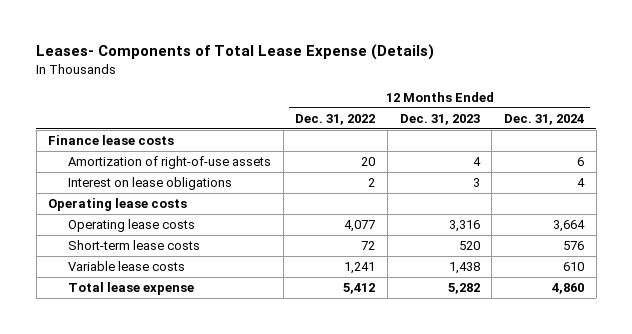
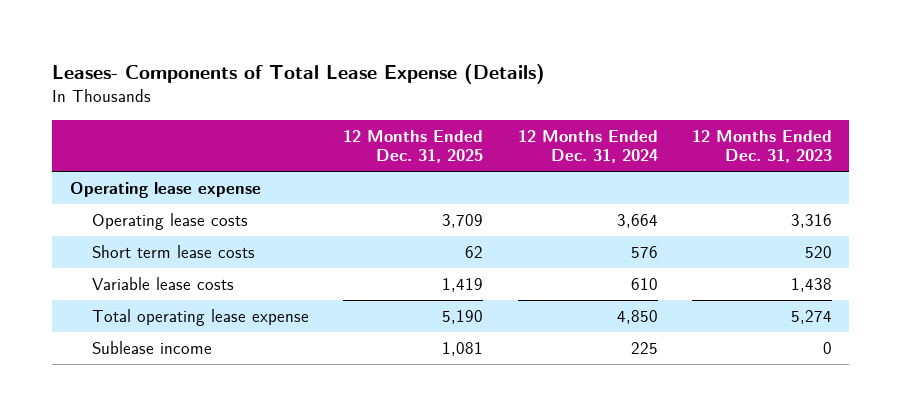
- | 12 Months Ended Dec. 31, 2022 | 12 Months Ended Dec. 31, 2023 | 12 Months Ended Dec. 31, 2024
+ | 12 Months Ended Dec. 31, 2025 | 12 Months Ended Dec. 31, 2024 | 12 Months Ended Dec. 31, 2023
- Finance lease costs
- Amortization of right-of-use assets | 20 | 4 | 6
- Interest on lease obligations | 2 | 3 | 4
- Operating lease costs
+ Operating lease expense
- Short-term lease costs | 72 | 520 | 576
+ Short term lease costs | 62 | 576 | 520
- Total lease expense | 5,412 | 5,282 | 4,860
+ Total operating lease expense | 5,190 | 4,850 | 5,274
+ Sublease income | 1,081 | 225 | 0

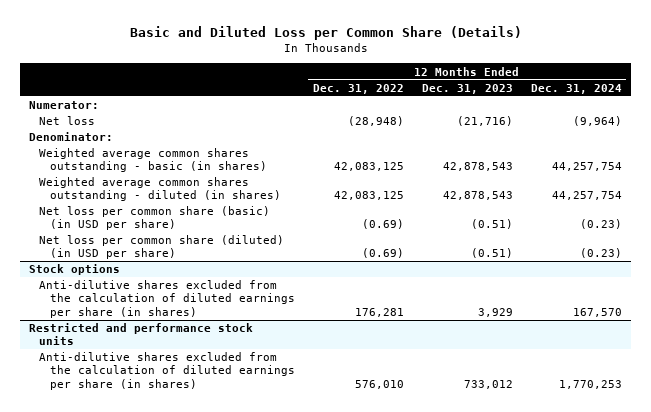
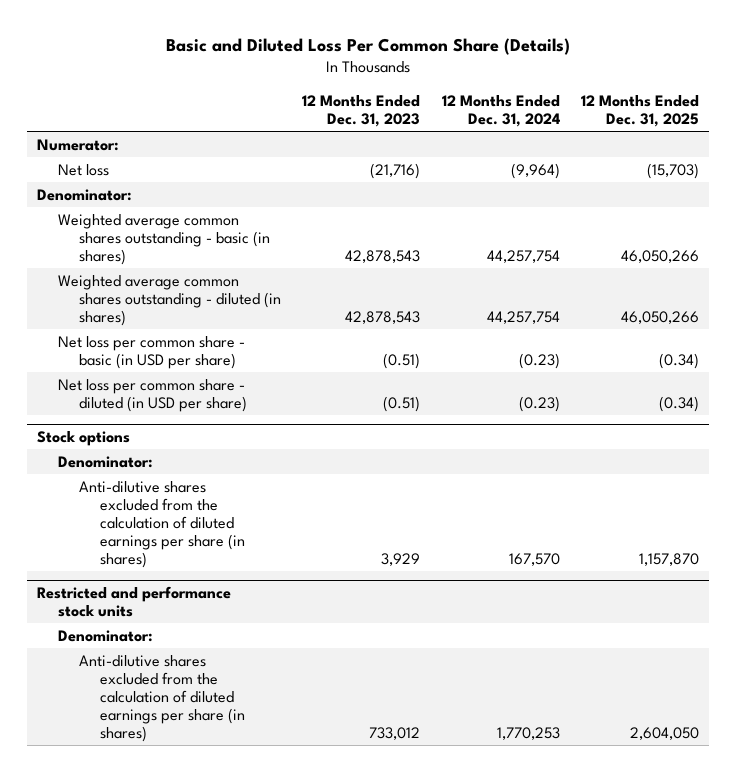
- Basic and Diluted Loss per Common Share (Details)
+ Basic and Diluted Loss Per Common Share (Details)
- | 12 Months Ended Dec. 31, 2022 | 12 Months Ended Dec. 31, 2023 | 12 Months Ended Dec. 31, 2024
+ | 12 Months Ended Dec. 31, 2023 | 12 Months Ended Dec. 31, 2024 | 12 Months Ended Dec. 31, 2025
- Net loss per common share (basic) (in USD per share) | (0.69) | (0.51) | (0.23)
- Net loss per common share (diluted) (in USD per share) | (0.69) | (0.51) | (0.23)
+ Net loss per common share - basic (in USD per share) | (0.51) | (0.23) | (0.34)
+ Net loss per common share - diluted (in USD per share) | (0.51) | (0.23) | (0.34)
@ Stock options
+ Denominator:
@ Restricted and performance stock units
+ Denominator:

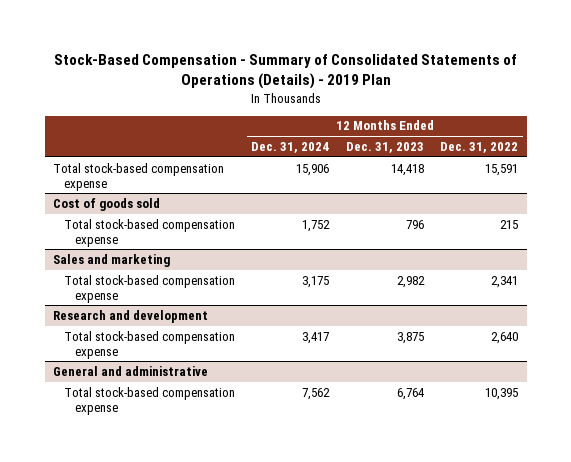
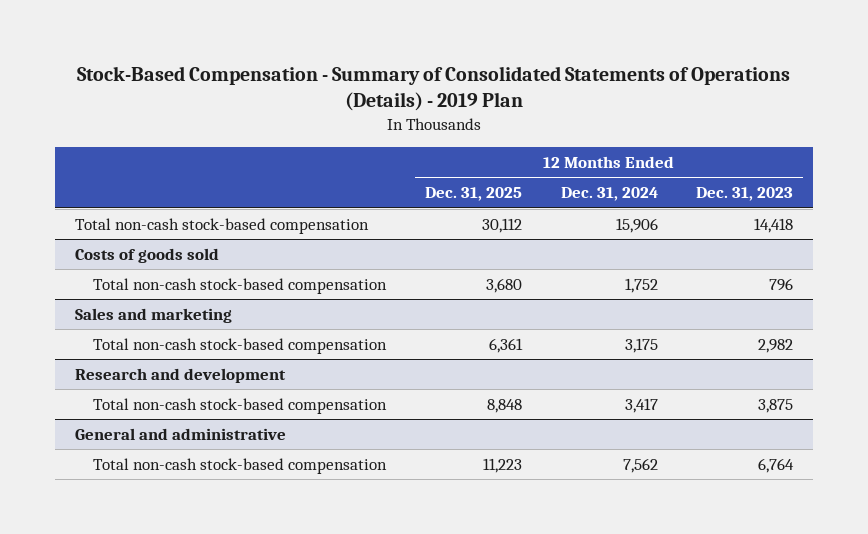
- | 12 Months Ended Dec. 31, 2024 | 12 Months Ended Dec. 31, 2023 | 12 Months Ended Dec. 31, 2022
+ | 12 Months Ended Dec. 31, 2025 | 12 Months Ended Dec. 31, 2024 | 12 Months Ended Dec. 31, 2023
- Total stock-based compensation expense | 15,906 | 14,418 | 15,591
- Cost of goods sold
- Total stock-based compensation expense | 1,752 | 796 | 215
+ Total non-cash stock-based compensation | 30,112 | 15,906 | 14,418
+ Costs of goods sold
+ Total non-cash stock-based compensation | 3,680 | 1,752 | 796
@ Sales and marketing
- Total stock-based compensation expense | 3,175 | 2,982 | 2,341
+ Total non-cash stock-based compensation | 6,361 | 3,175 | 2,982
@ Research and development
- Total stock-based compensation expense | 3,417 | 3,875 | 2,640
+ Total non-cash stock-based compensation | 8,848 | 3,417 | 3,875
@ General and administrative
- Total stock-based compensation expense | 7,562 | 6,764 | 10,395
+ Total non-cash stock-based compensation | 11,223 | 7,562 | 6,764

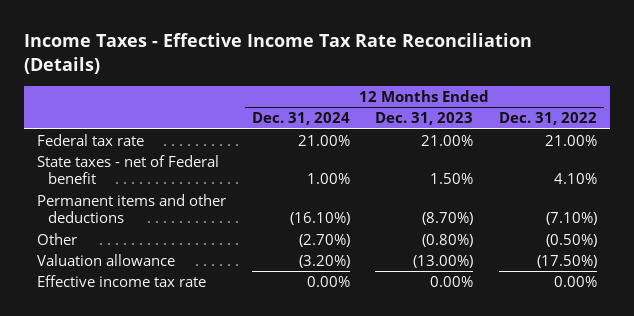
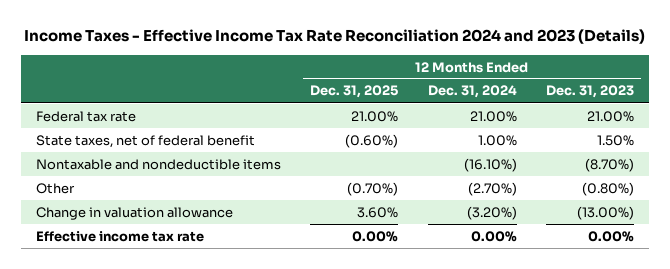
- Income Taxes - Effective Income Tax Rate Reconciliation (Details)
+ Income Taxes - Effective Income Tax Rate Reconciliation 2024 and 2023 (Details)
- | 12 Months Ended Dec. 31, 2024 | 12 Months Ended Dec. 31, 2023 | 12 Months Ended Dec. 31, 2022
+ | 12 Months Ended Dec. 31, 2025 | 12 Months Ended Dec. 31, 2024 | 12 Months Ended Dec. 31, 2023
- State taxes - net of Federal benefit | 1.00% | 1.50% | 4.10%
- Permanent items and other deductions | (16.10%) | (8.70%) | (7.10%)
+ State taxes, net of federal benefit | (0.60%) | 1.00% | 1.50%
+ Nontaxable and nondeductible items | | (16.10%) | (8.70%)
- Valuation allowance | (3.20%) | (13.00%) | (17.50%)
+ Change in valuation allowance | 3.60% | (3.20%) | (13.00%)

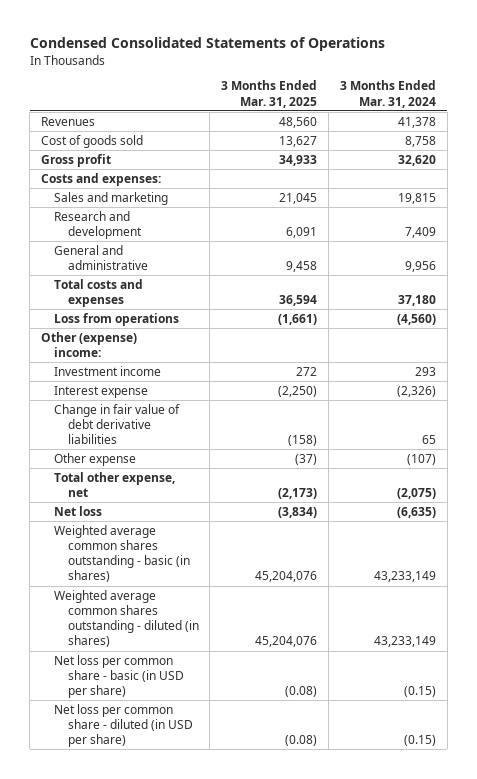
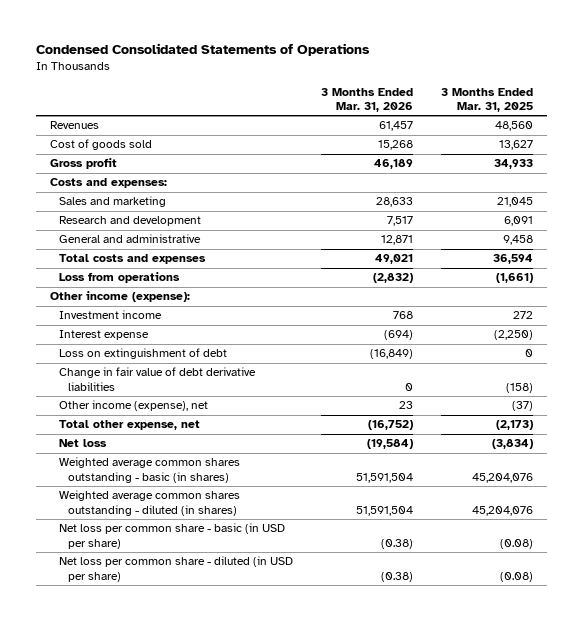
- | 3 Months Ended Mar. 31, 2025 | 3 Months Ended Mar. 31, 2024
+ | 3 Months Ended Mar. 31, 2026 | 3 Months Ended Mar. 31, 2025
- Other (expense) income:
+ Other income (expense):
+ Loss on extinguishment of debt | (16,849) | 0
- Other expense | (37) | (107)
+ Other income (expense), net | 23 | (37)

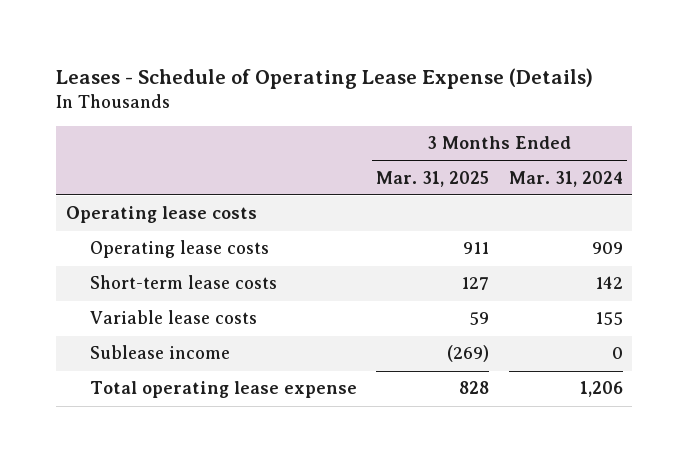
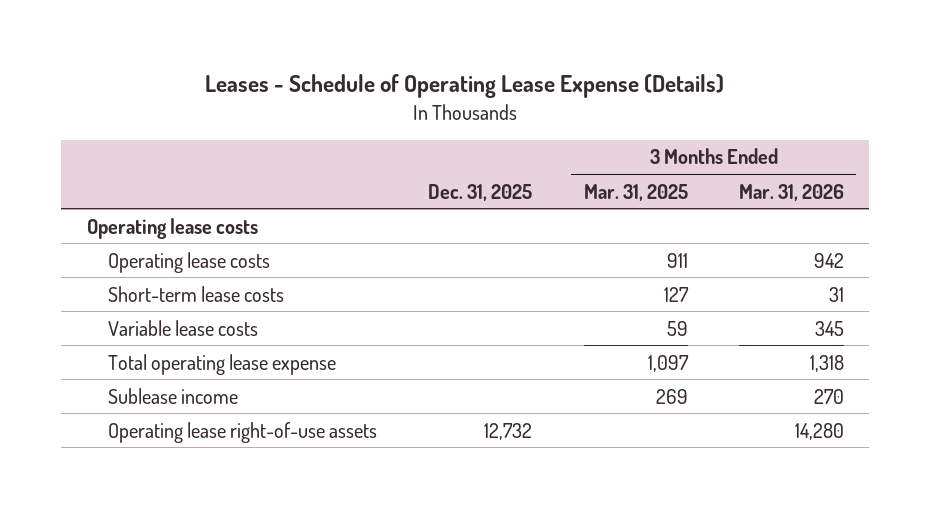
- | 3 Months Ended Mar. 31, 2025 | 3 Months Ended Mar. 31, 2024
+ | Dec. 31, 2025 | 3 Months Ended Mar. 31, 2025 | 3 Months Ended Mar. 31, 2026
- Sublease income | (269) | 0
- Total operating lease expense | 828 | 1,206
+ Total operating lease expense | | 1,097 | 1,318
+ Sublease income | | 269 | 270
+ Operating lease right-of-use assets | 12,732 | | 14,280

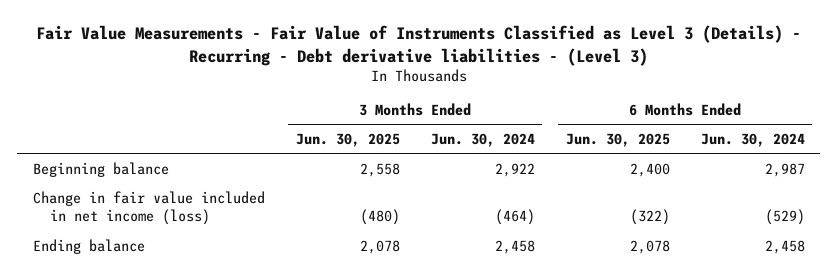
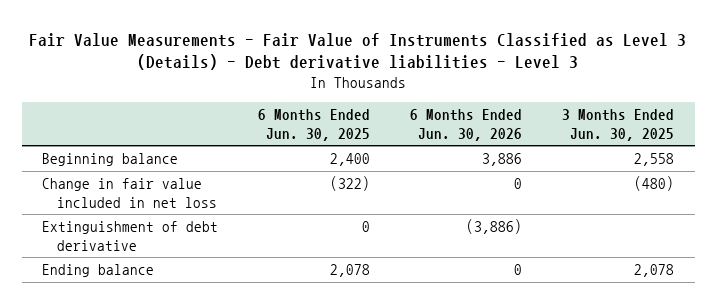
- Fair Value Measurements - Fair Value of Instruments Classified as Level 3 (Details) - Recurring - Debt derivative liabilities - (Level 3)
+ Fair Value Measurements - Fair Value of Instruments Classified as Level 3 (Details) - Debt derivative liabilities - Level 3
- | 3 Months Ended Jun. 30, 2025 | 3 Months Ended Jun. 30, 2024 | 6 Months Ended Jun. 30, 2025 | 6 Months Ended Jun. 30, 2024
+ | 6 Months Ended Jun. 30, 2025 | 6 Months Ended Jun. 30, 2026 | 3 Months Ended Jun. 30, 2025
- Change in fair value included in net income (loss) | (480) | (464) | (322) | (529)
+ Change in fair value included in net loss | (322) | 0 | (480)
+ Extinguishment of debt derivative | 0 | (3,886) |

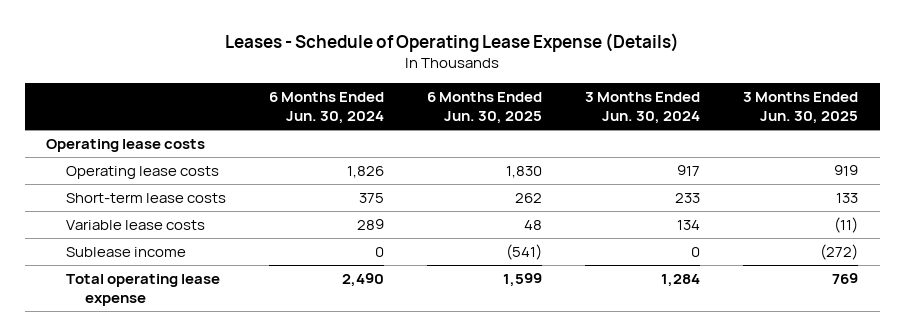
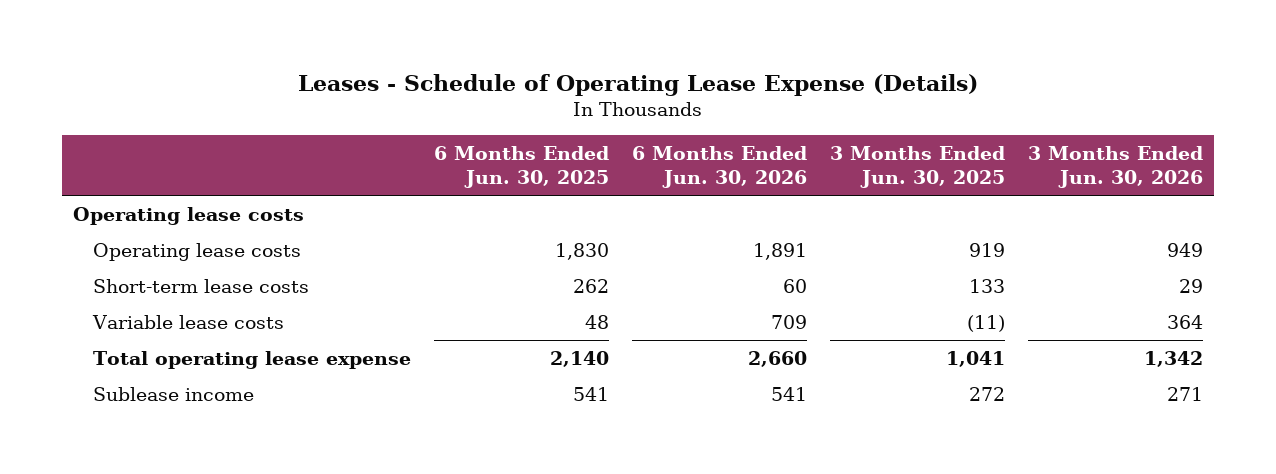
- | 6 Months Ended Jun. 30, 2024 | 6 Months Ended Jun. 30, 2025 | 3 Months Ended Jun. 30, 2024 | 3 Months Ended Jun. 30, 2025
+ | 6 Months Ended Jun. 30, 2025 | 6 Months Ended Jun. 30, 2026 | 3 Months Ended Jun. 30, 2025 | 3 Months Ended Jun. 30, 2026
- Sublease income | 0 | (541) | 0 | (272)
- Total operating lease expense | 2,490 | 1,599 | 1,284 | 769
+ Total operating lease expense | 2,140 | 2,660 | 1,041 | 1,342
+ Sublease income | 541 | 541 | 272 | 271

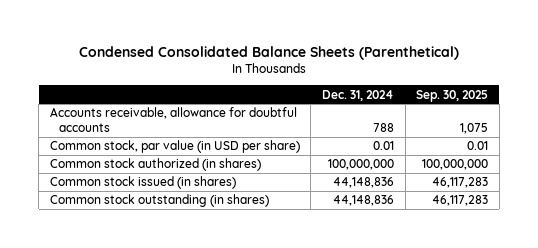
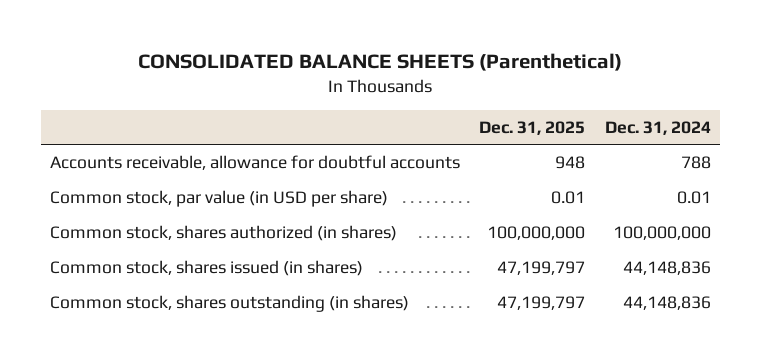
- Condensed Consolidated Balance Sheets (Parenthetical)
+ CONSOLIDATED BALANCE SHEETS (Parenthetical)
- | Dec. 31, 2024 | Sep. 30, 2025
+ | Dec. 31, 2025 | Dec. 31, 2024
- Common stock authorized (in shares) | 100,000,000 | 100,000,000
- Common stock issued (in shares) | 44,148,836 | 46,117,283
- Common stock outstanding (in shares) | 44,148,836 | 46,117,283
+ Common stock, shares authorized (in shares) | 100,000,000 | 100,000,000
+ Common stock, shares issued (in shares) | 47,199,797 | 44,148,836
+ Common stock, shares outstanding (in shares) | 47,199,797 | 44,148,836

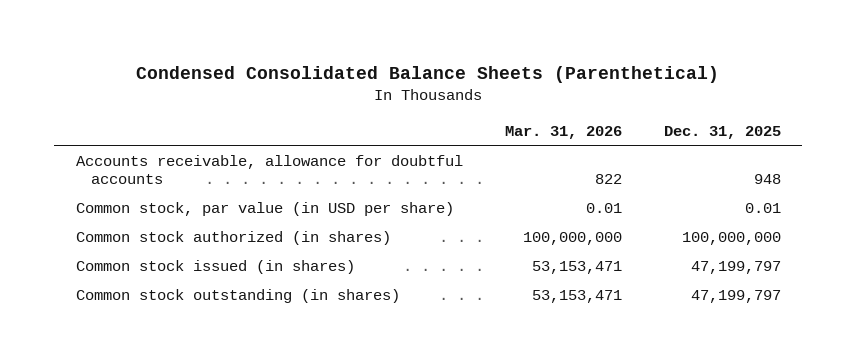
- CONSOLIDATED BALANCE SHEETS (Parenthetical)
+ Condensed Consolidated Balance Sheets (Parenthetical)
- | Dec. 31, 2025 | Dec. 31, 2024
+ | Mar. 31, 2026 | Dec. 31, 2025
- Common stock, shares authorized (in shares) | 100,000,000 | 100,000,000
- Common stock, shares issued (in shares) | 47,199,797 | 44,148,836
- Common stock, shares outstanding (in shares) | 47,199,797 | 44,148,836
+ Common stock authorized (in shares) | 100,000,000 | 100,000,000
+ Common stock issued (in shares) | 53,153,471 | 47,199,797
+ Common stock outstanding (in shares) | 53,153,471 | 47,199,797

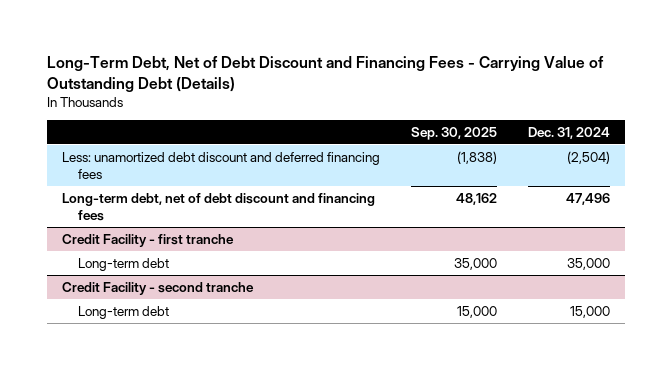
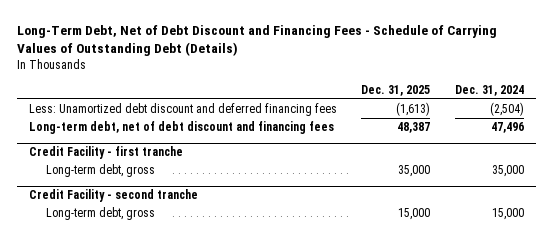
- Long-Term Debt, Net of Debt Discount and Financing Fees - Carrying Value of Outstanding Debt (Details)
+ Long-Term Debt, Net of Debt Discount and Financing Fees - Schedule of Carrying Values of Outstanding Debt (Details)
- | Sep. 30, 2025 | Dec. 31, 2024
+ | Dec. 31, 2025 | Dec. 31, 2024
- Less: unamortized debt discount and deferred financing fees | (1,838) | (2,504)
+ Less: Unamortized debt discount and deferred financing fees | (1,613) | (2,504)
@ Credit Facility - first tranche
- Long-term debt | 35,000 | 35,000
+ Long-term debt, gross | 35,000 | 35,000
@ Credit Facility - second tranche
- Long-term debt | 15,000 | 15,000
+ Long-term debt, gross | 15,000 | 15,000

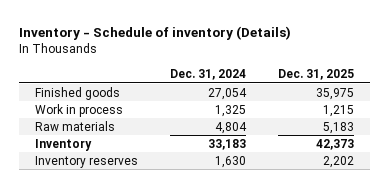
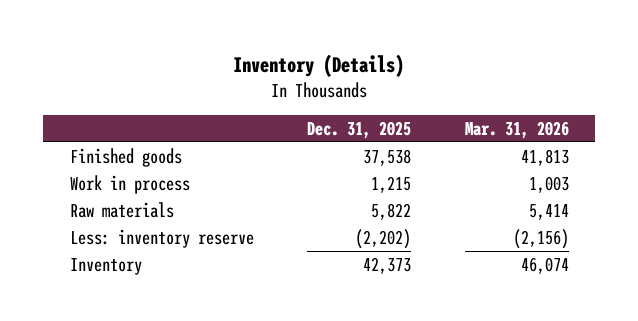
- Inventory - Schedule of inventory (Details)
+ Inventory (Details)
- | Dec. 31, 2024 | Dec. 31, 2025
+ | Dec. 31, 2025 | Mar. 31, 2026
- Finished goods | 27,054 | 35,975
+ Finished goods | 37,538 | 41,813
- Raw materials | 4,804 | 5,183
+ Raw materials | 5,822 | 5,414
+ Less: inventory reserve | (2,202) | (2,156)
- Inventory reserves | 1,630 | 2,202

